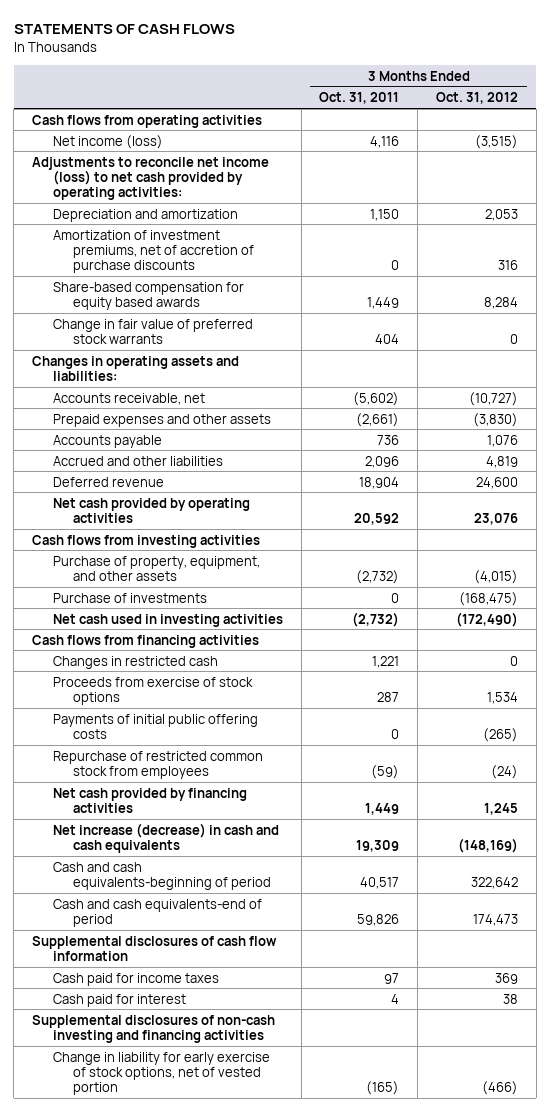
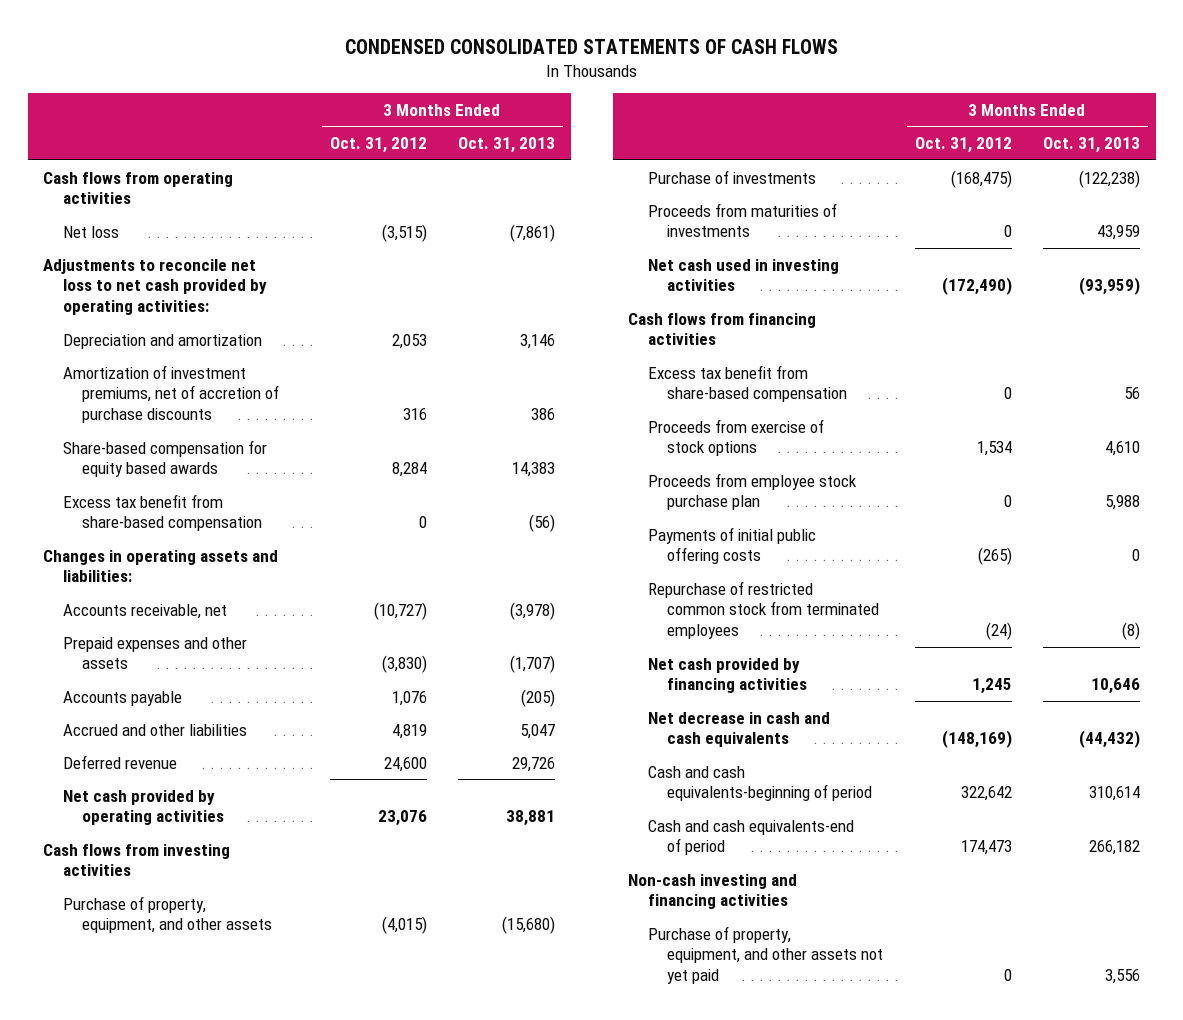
- STATEMENTS OF CASH FLOWS
+ CONDENSED CONSOLIDATED STATEMENTS OF CASH FLOWS
- | 3 Months Ended Oct. 31, 2011 | 3 Months Ended Oct. 31, 2012
+ | 3 Months Ended Oct. 31, 2012 | 3 Months Ended Oct. 31, 2013
- Net income (loss) | 4,116 | (3,515)
- Adjustments to reconcile net income (loss) to net cash provided by operating activities:
+ Net loss | (3,515) | (7,861)
+ Adjustments to reconcile net loss to net cash provided by operating activities:
- Change in fair value of preferred stock warrants | 404 | 0
+ Excess tax benefit from share-based compensation | 0 | (56)
+ Proceeds from maturities of investments | 0 | 43,959
- Changes in restricted cash | 1,221 | 0
+ Excess tax benefit from share-based compensation | 0 | 56
+ Proceeds from employee stock purchase plan | 0 | 5,988
- Repurchase of restricted common stock from employees | (59) | (24)
+ Repurchase of restricted common stock from terminated employees | (24) | (8)
- Net increase (decrease) in cash and cash equivalents | 19,309 | (148,169)
+ Net decrease in cash and cash equivalents | (148,169) | (44,432)
- Supplemental disclosures of cash flow information
- Cash paid for income taxes | 97 | 369
- Cash paid for interest | 4 | 38
- Supplemental disclosures of non-cash investing and financing activities
- Change in liability for early exercise of stock options, net of vested portion | (165) | (466)
+ Non-cash investing and financing activities
+ Purchase of property, equipment, and other assets not yet paid | 0 | 3,556

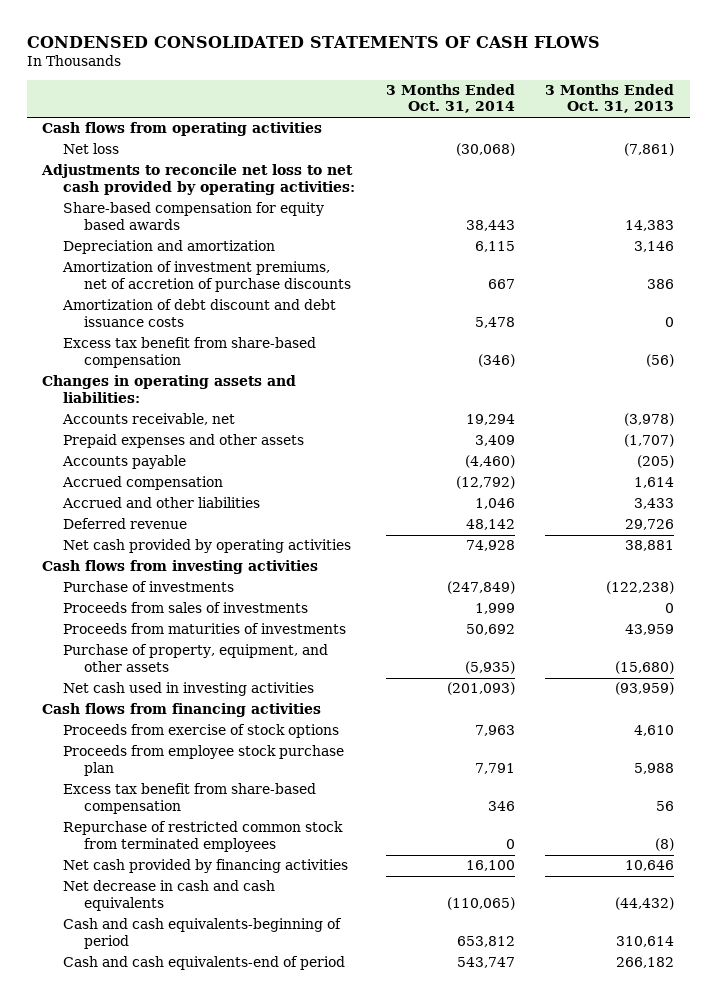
- | 3 Months Ended Oct. 31, 2012 | 3 Months Ended Oct. 31, 2013
+ | 3 Months Ended Oct. 31, 2014 | 3 Months Ended Oct. 31, 2013
moved up: Share-based compensation for equity based awards | 38,443 | 14,383
+ Amortization of debt discount and debt issuance costs | 5,478 | 0
- Accrued and other liabilities | 4,819 | 5,047
+ Accrued compensation | (12,792) | 1,614
+ Accrued and other liabilities | 1,046 | 3,433
+ Proceeds from sales of investments | 1,999 | 0
moved down: Purchase of property, equipment, and other assets | (5,935) | (15,680)
- Payments of initial public offering costs | (265) | 0
moved down: Excess tax benefit from share-based compensation | 346 | 56
- Non-cash investing and financing activities
- Purchase of property, equipment, and other assets not yet paid | 0 | 3,556

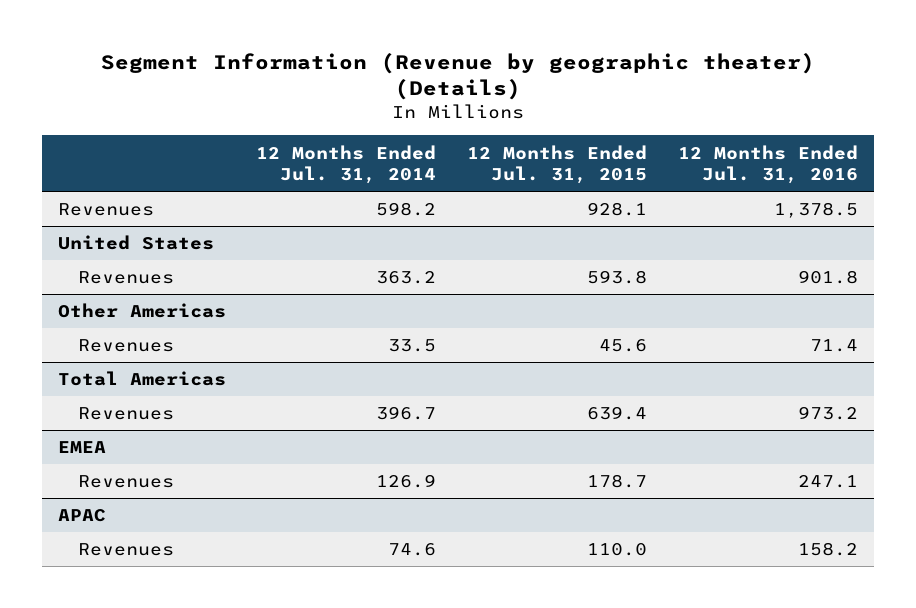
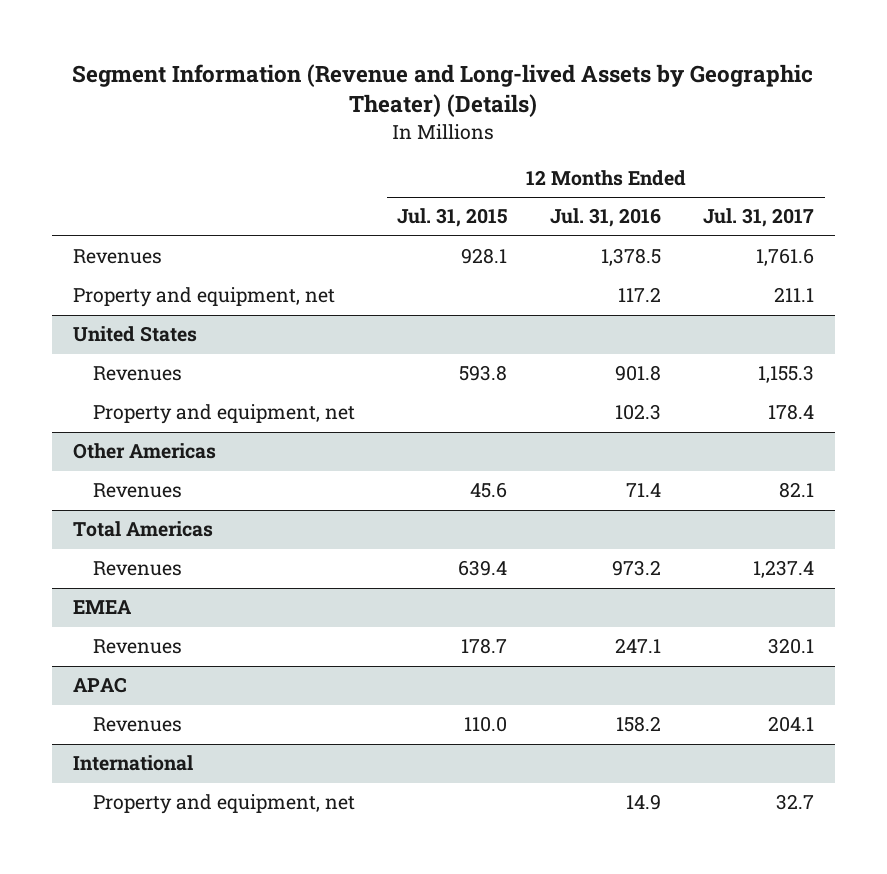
- Segment Information (Revenue by geographic theater) (Details)
+ Segment Information (Revenue and Long-lived Assets by Geographic Theater) (Details)
- | 12 Months Ended Jul. 31, 2014 | 12 Months Ended Jul. 31, 2015 | 12 Months Ended Jul. 31, 2016
+ | 12 Months Ended Jul. 31, 2015 | 12 Months Ended Jul. 31, 2016 | 12 Months Ended Jul. 31, 2017
+ Property and equipment, net | | 117.2 | 211.1
@ United States
+ Property and equipment, net | | 102.3 | 178.4
+ International
+ Property and equipment, net | | 14.9 | 32.7

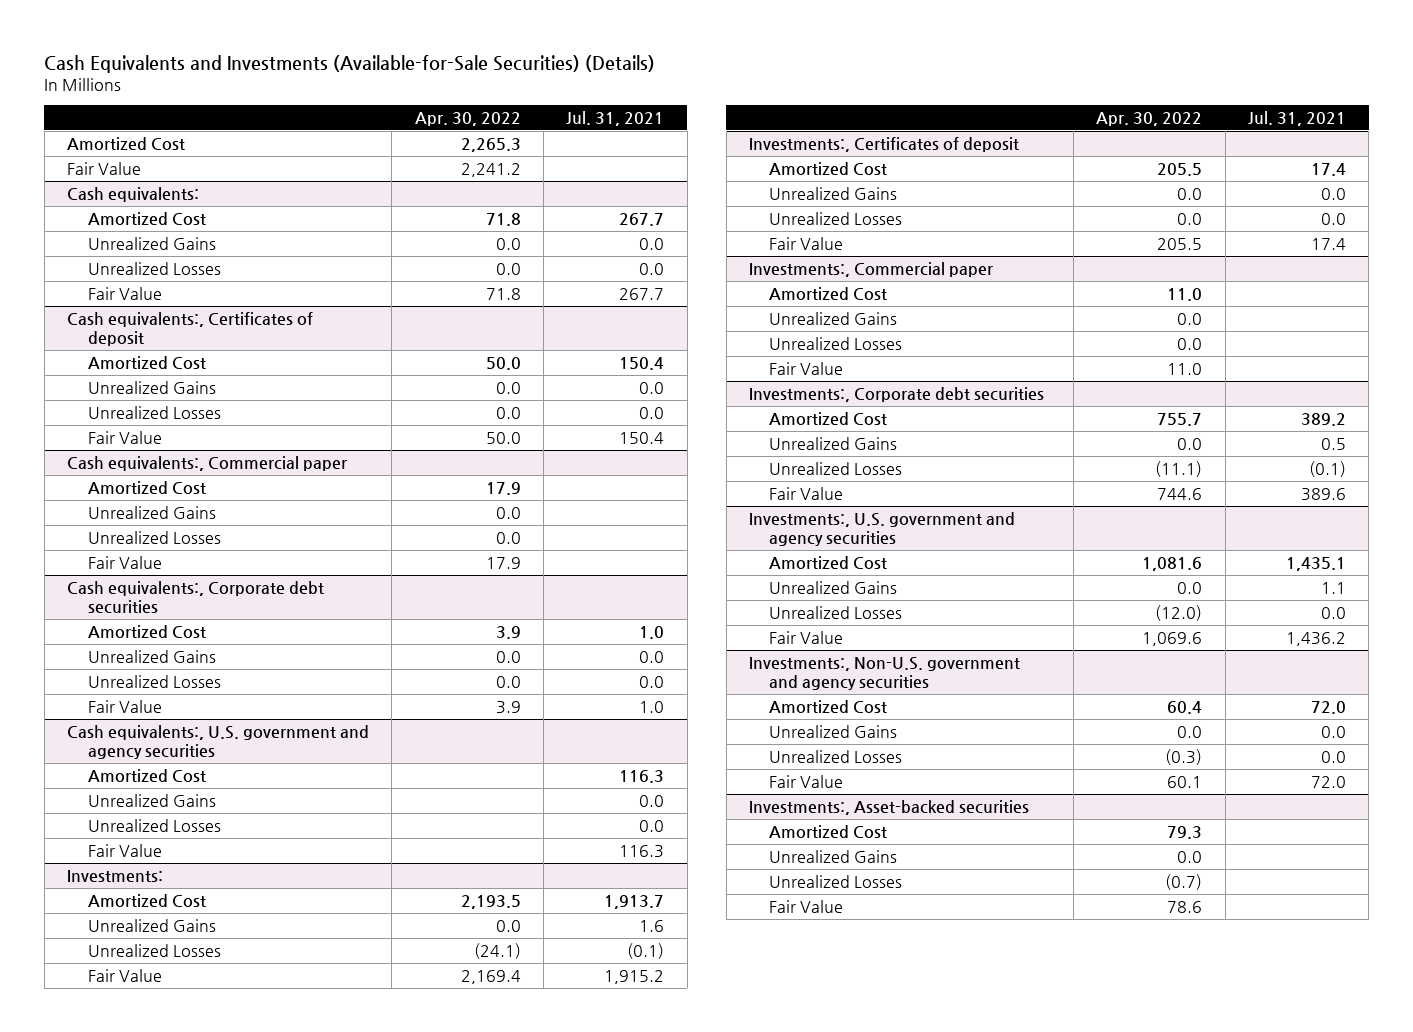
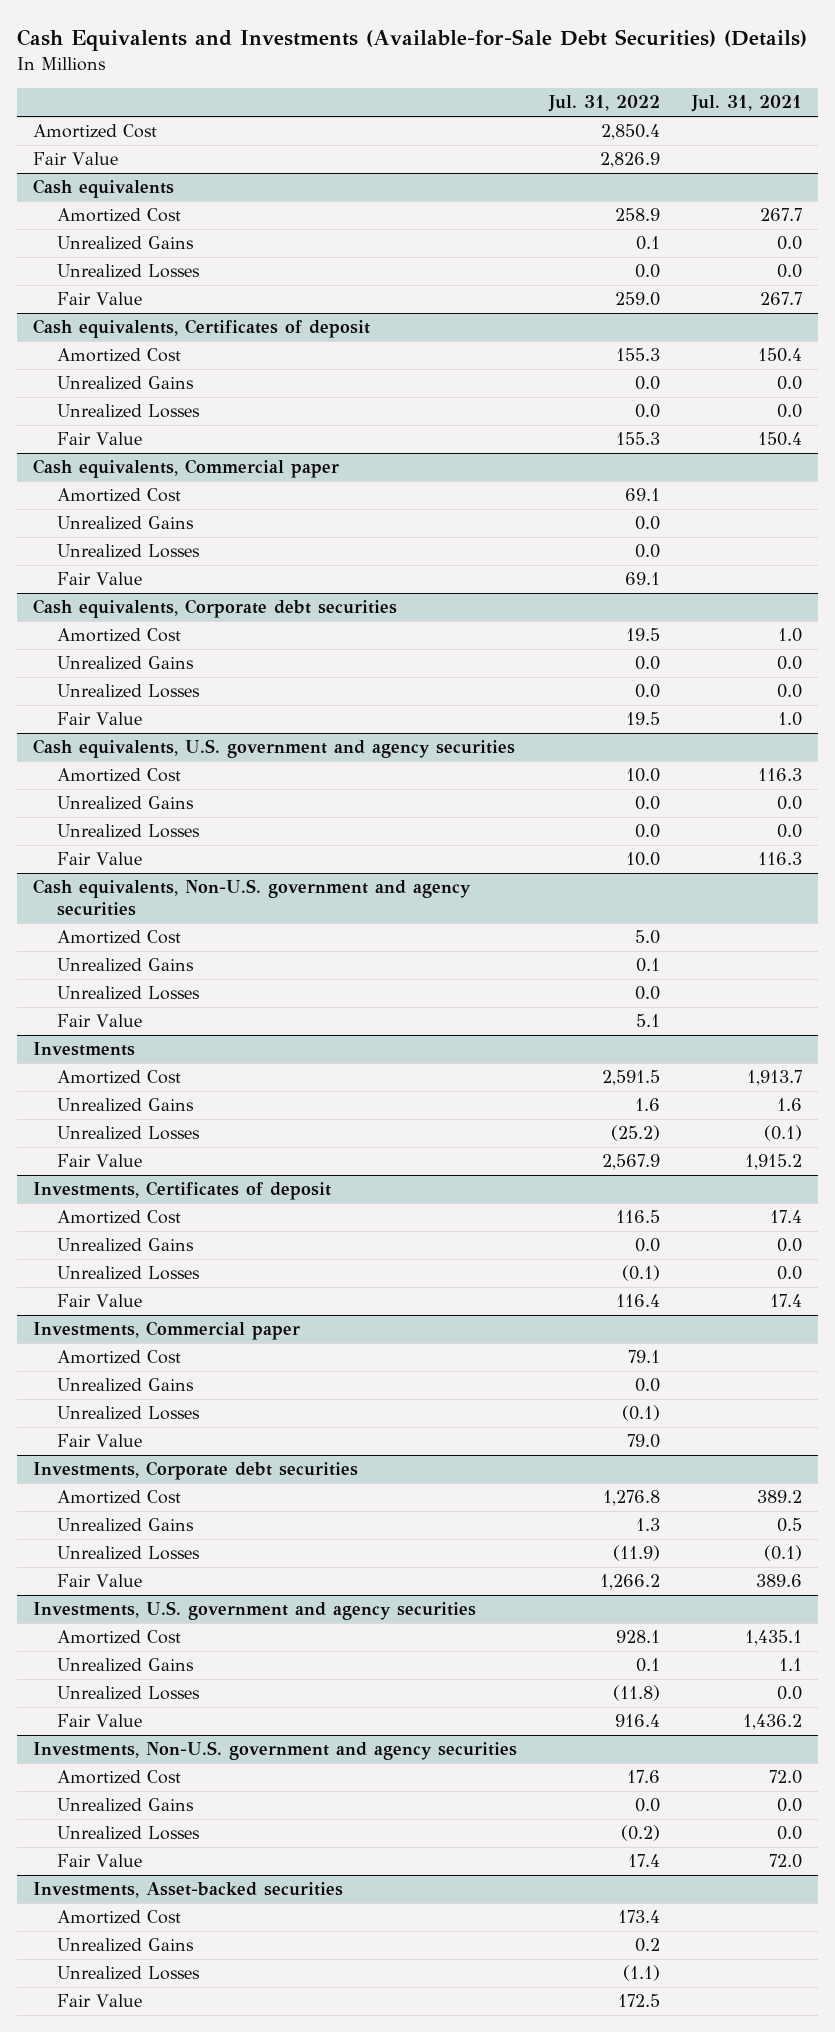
- Cash Equivalents and Investments (Available-for-Sale Securities) (Details)
+ Cash Equivalents and Investments (Available-for-Sale Debt Securities) (Details)
- | Apr. 30, 2022 | Jul. 31, 2021
+ | Jul. 31, 2022 | Jul. 31, 2021
- Cash equivalents:
+ Cash equivalents
- Cash equivalents:, Certificates of deposit
+ Cash equivalents, Certificates of deposit
- Cash equivalents:, Commercial paper
+ Cash equivalents, Commercial paper
- Cash equivalents:, Corporate debt securities
+ Cash equivalents, Corporate debt securities
- Cash equivalents:, U.S. government and agency securities
+ Cash equivalents, U.S. government and agency securities
- Investments:
+ Cash equivalents, Non-U.S. government and agency securities
+ Amortized Cost | 5.0 |
+ Unrealized Gains | 0.1 |
+ Unrealized Losses | 0.0 |
+ Fair Value | 5.1 |
+ Investments
- Investments:, Certificates of deposit
+ Investments, Certificates of deposit
- Investments:, Commercial paper
+ Investments, Commercial paper
- Investments:, Corporate debt securities
+ Investments, Corporate debt securities
- Investments:, U.S. government and agency securities
+ Investments, U.S. government and agency securities
- Investments:, Non-U.S. government and agency securities
+ Investments, Non-U.S. government and agency securities
- Investments:, Asset-backed securities
+ Investments, Asset-backed securities

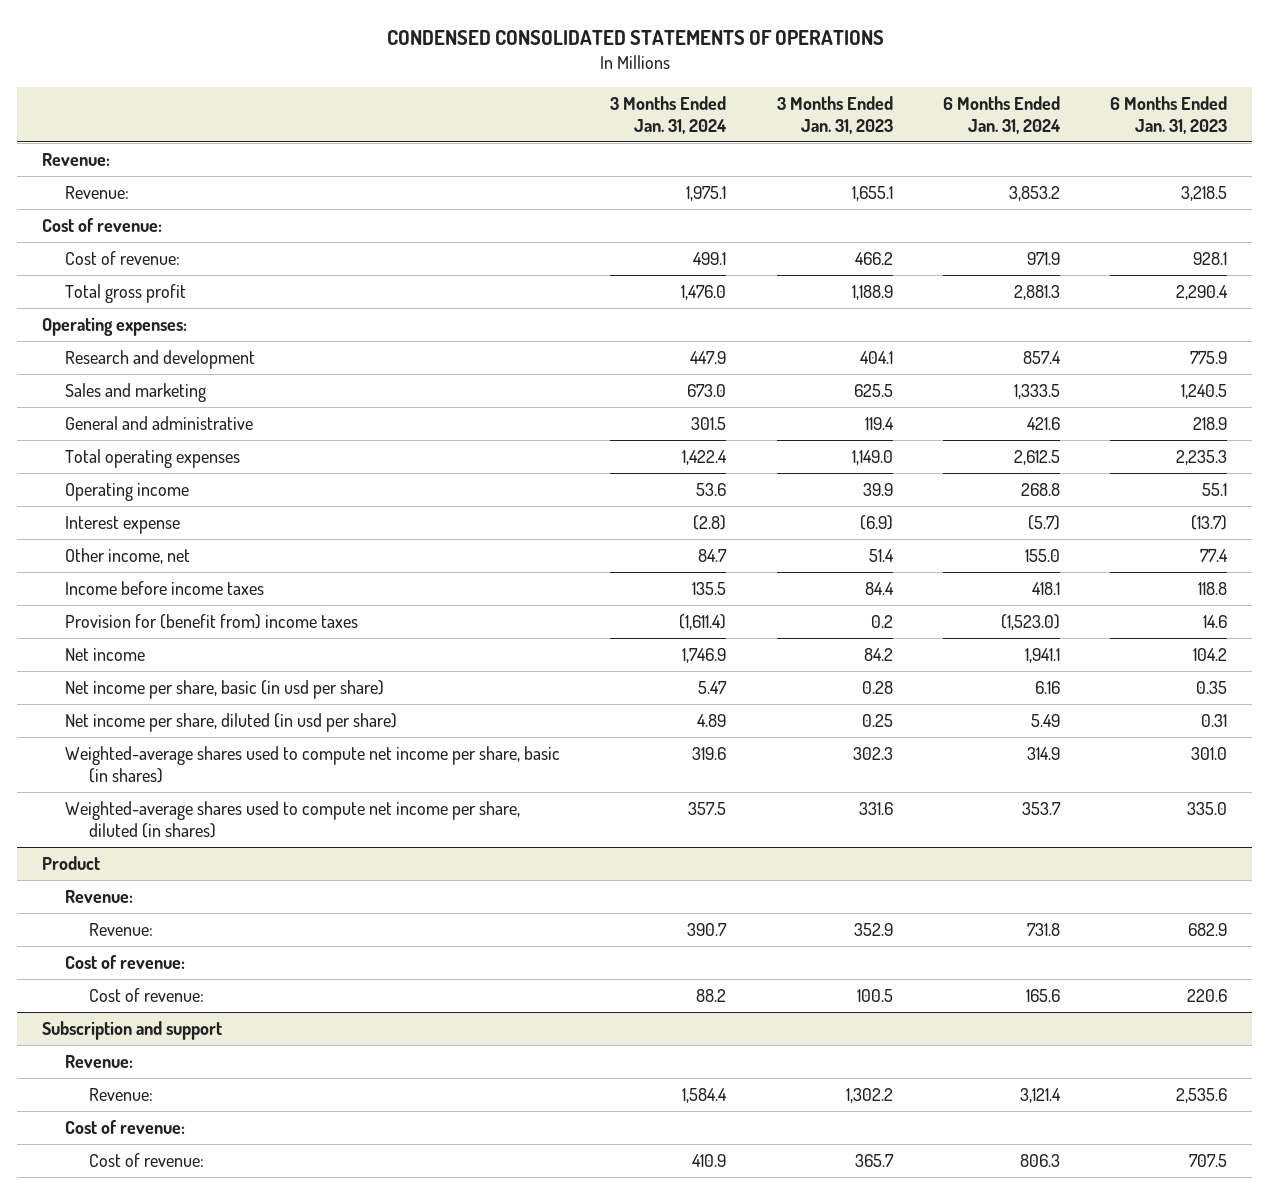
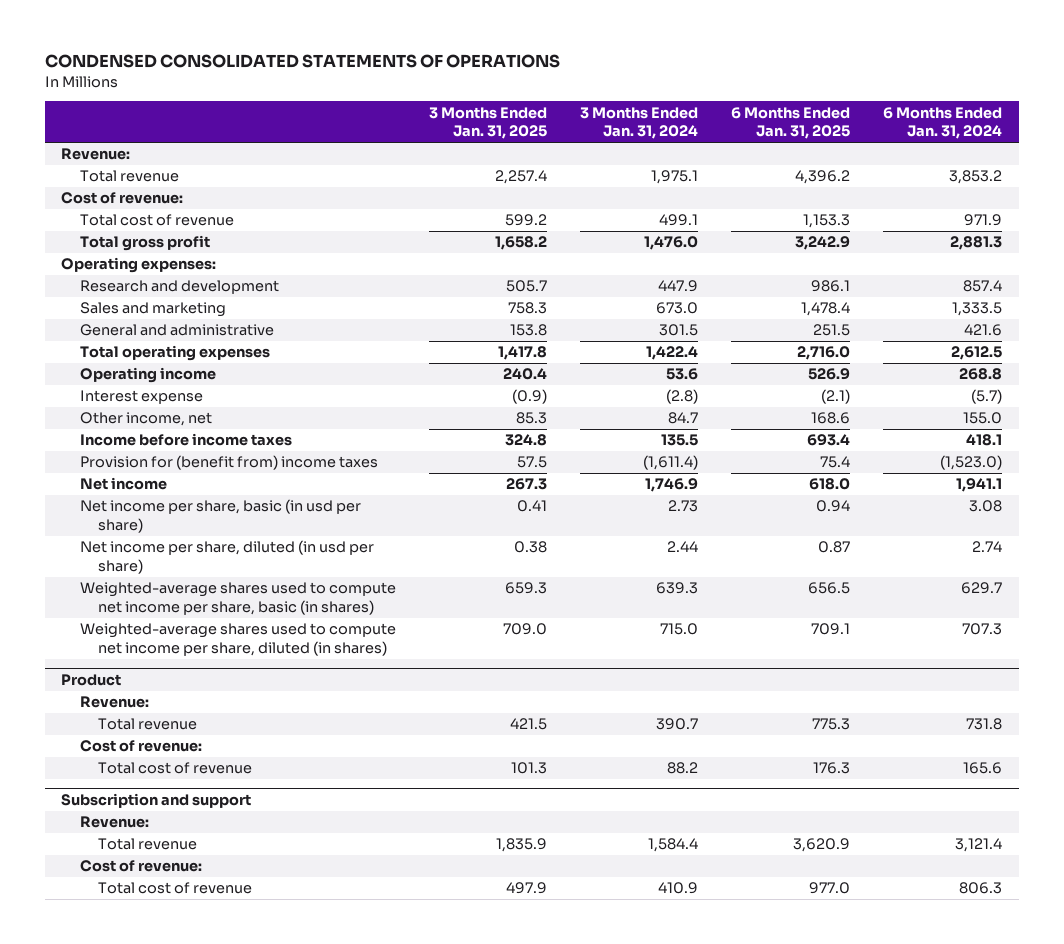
- | 3 Months Ended Jan. 31, 2024 | 3 Months Ended Jan. 31, 2023 | 6 Months Ended Jan. 31, 2024 | 6 Months Ended Jan. 31, 2023
+ | 3 Months Ended Jan. 31, 2025 | 3 Months Ended Jan. 31, 2024 | 6 Months Ended Jan. 31, 2025 | 6 Months Ended Jan. 31, 2024
- Revenue: | 1,975.1 | 1,655.1 | 3,853.2 | 3,218.5
+ Total revenue | 2,257.4 | 1,975.1 | 4,396.2 | 3,853.2
- Cost of revenue: | 499.1 | 466.2 | 971.9 | 928.1
+ Total cost of revenue | 599.2 | 499.1 | 1,153.3 | 971.9
- Net income per share, basic (in usd per share) | 5.47 | 0.28 | 6.16 | 0.35
- Net income per share, diluted (in usd per share) | 4.89 | 0.25 | 5.49 | 0.31
- Weighted-average shares used to compute net income per share, basic (in shares) | 319.6 | 302.3 | 314.9 | 301.0
- Weighted-average shares used to compute net income per share, diluted (in shares) | 357.5 | 331.6 | 353.7 | 335.0
+ Net income per share, basic (in usd per share) | 0.41 | 2.73 | 0.94 | 3.08
+ Net income per share, diluted (in usd per share) | 0.38 | 2.44 | 0.87 | 2.74
+ Weighted-average shares used to compute net income per share, basic (in shares) | 659.3 | 639.3 | 656.5 | 629.7
+ Weighted-average shares used to compute net income per share, diluted (in shares) | 709.0 | 715.0 | 709.1 | 707.3
@ Product
- Revenue: | 390.7 | 352.9 | 731.8 | 682.9
+ Total revenue | 421.5 | 390.7 | 775.3 | 731.8
- Cost of revenue: | 88.2 | 100.5 | 165.6 | 220.6
+ Total cost of revenue | 101.3 | 88.2 | 176.3 | 165.6
@ Subscription and support
- Revenue: | 1,584.4 | 1,302.2 | 3,121.4 | 2,535.6
+ Total revenue | 1,835.9 | 1,584.4 | 3,620.9 | 3,121.4
- Cost of revenue: | 410.9 | 365.7 | 806.3 | 707.5
+ Total cost of revenue | 497.9 | 410.9 | 977.0 | 806.3

